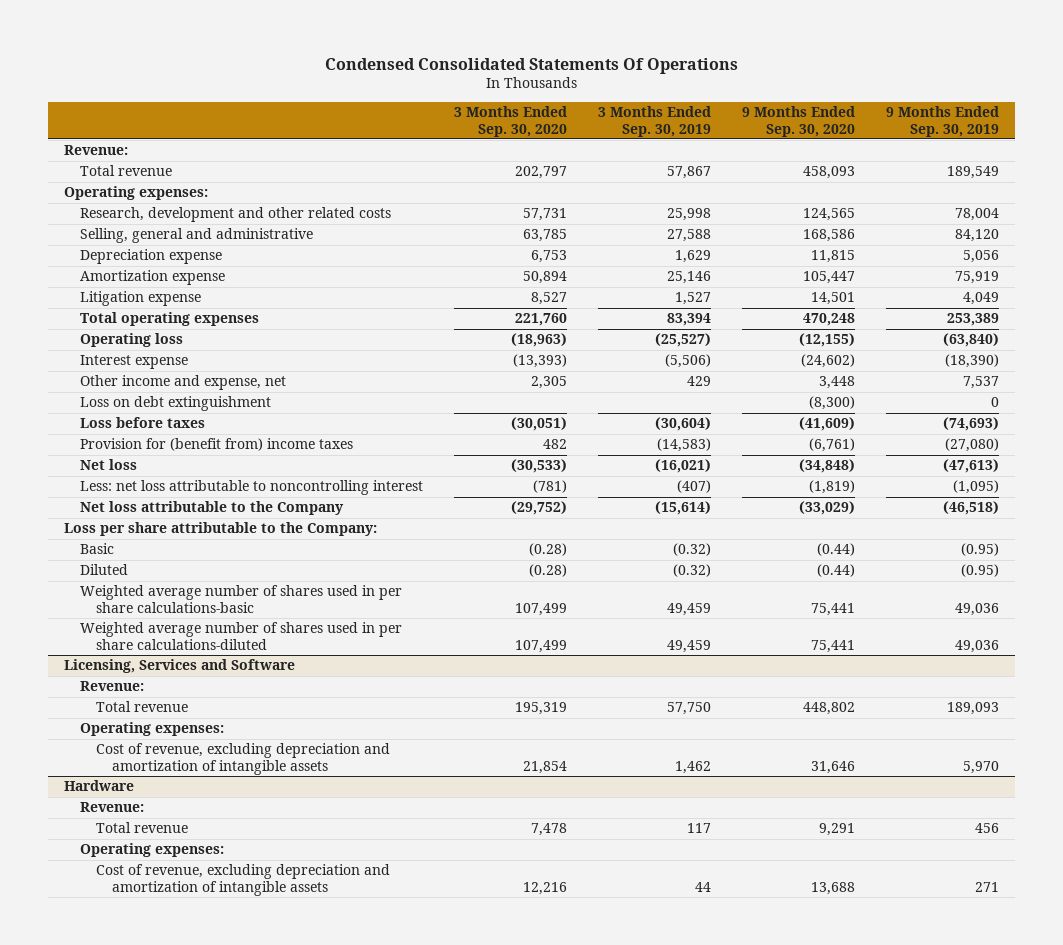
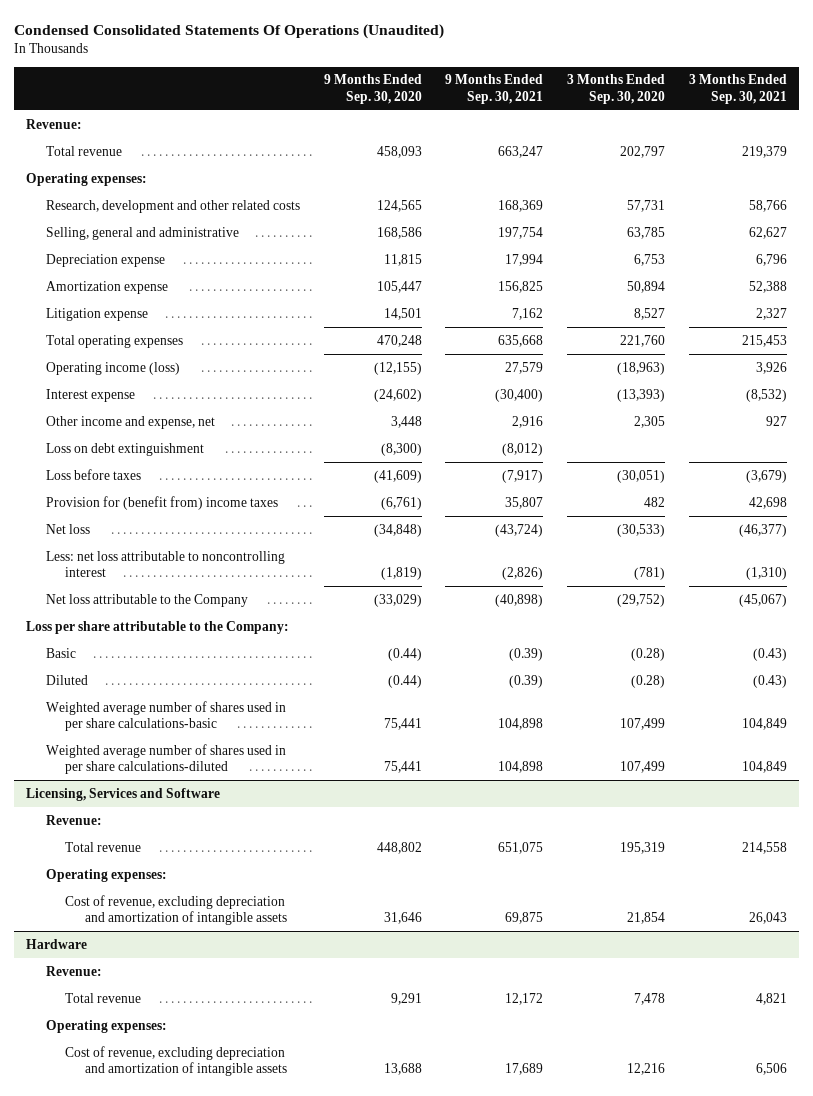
- Condensed Consolidated Statements Of Operations
+ Condensed Consolidated Statements Of Operations (Unaudited)
- | 3 Months Ended Sep. 30, 2020 | 3 Months Ended Sep. 30, 2019 | 9 Months Ended Sep. 30, 2020 | 9 Months Ended Sep. 30, 2019
+ | 9 Months Ended Sep. 30, 2020 | 9 Months Ended Sep. 30, 2021 | 3 Months Ended Sep. 30, 2020 | 3 Months Ended Sep. 30, 2021
- Operating loss | (18,963) | (25,527) | (12,155) | (63,840)
+ Operating income (loss) | (12,155) | 27,579 | (18,963) | 3,926

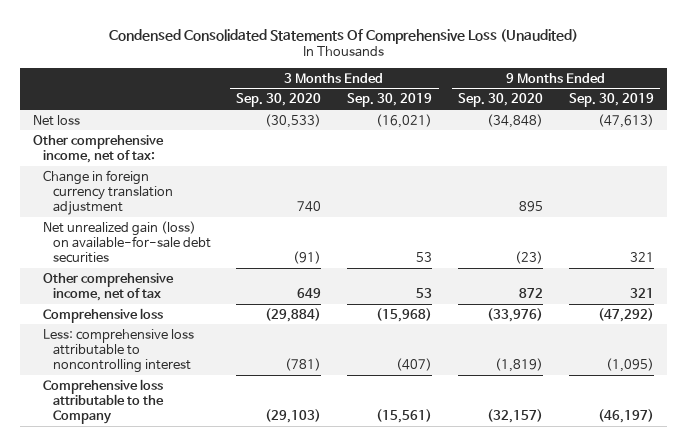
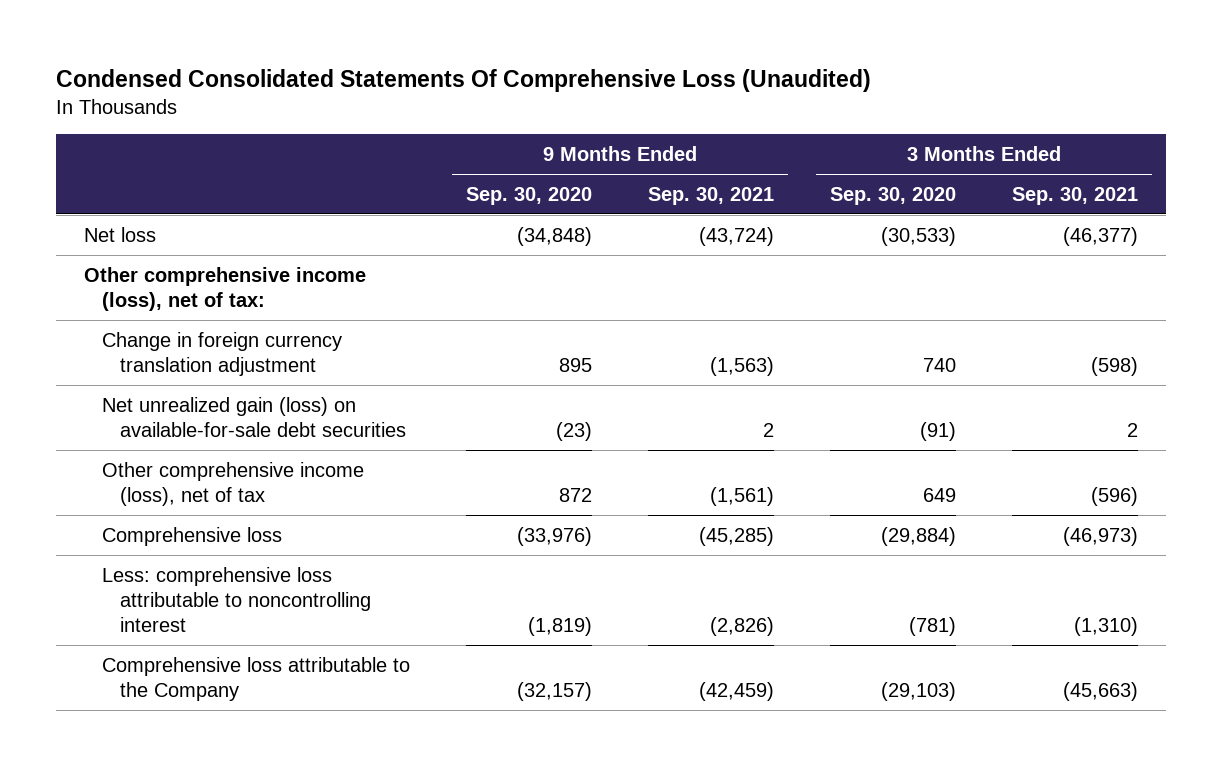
- | 3 Months Ended Sep. 30, 2020 | 3 Months Ended Sep. 30, 2019 | 9 Months Ended Sep. 30, 2020 | 9 Months Ended Sep. 30, 2019
+ | 9 Months Ended Sep. 30, 2020 | 9 Months Ended Sep. 30, 2021 | 3 Months Ended Sep. 30, 2020 | 3 Months Ended Sep. 30, 2021
- Other comprehensive income, net of tax:
+ Other comprehensive income (loss), net of tax:
- Other comprehensive income, net of tax | 649 | 53 | 872 | 321
+ Other comprehensive income (loss), net of tax | 872 | (1,561) | 649 | (596)

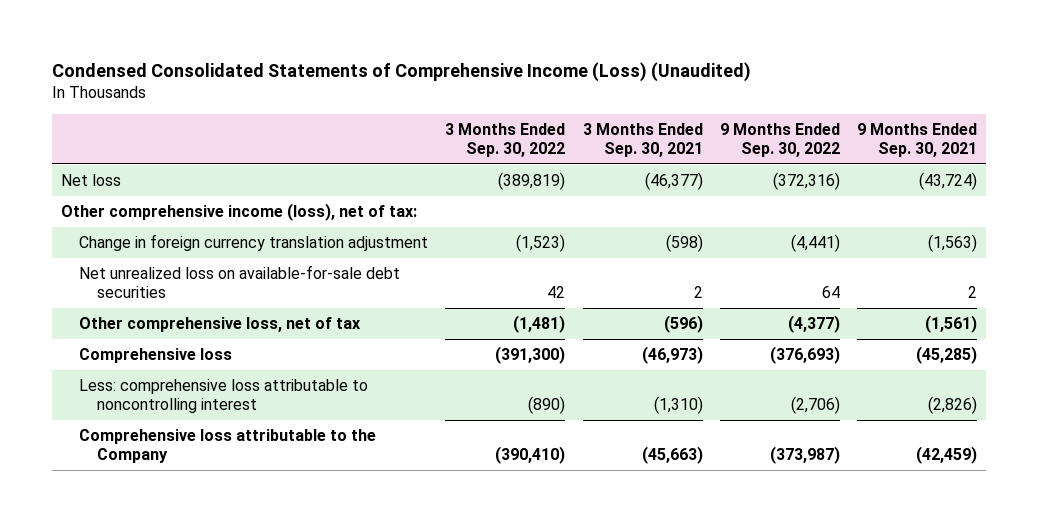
- Condensed Consolidated Statements Of Comprehensive Loss (Unaudited)
+ Condensed Consolidated Statements of Comprehensive Income (Loss) (Unaudited)
- | 9 Months Ended Sep. 30, 2020 | 9 Months Ended Sep. 30, 2021 | 3 Months Ended Sep. 30, 2020 | 3 Months Ended Sep. 30, 2021
+ | 3 Months Ended Sep. 30, 2022 | 3 Months Ended Sep. 30, 2021 | 9 Months Ended Sep. 30, 2022 | 9 Months Ended Sep. 30, 2021
- Net unrealized gain (loss) on available-for-sale debt securities | (23) | 2 | (91) | 2
- Other comprehensive income (loss), net of tax | 872 | (1,561) | 649 | (596)
+ Net unrealized loss on available-for-sale debt securities | 42 | 2 | 64 | 2
+ Other comprehensive loss, net of tax | (1,481) | (596) | (4,377) | (1,561)

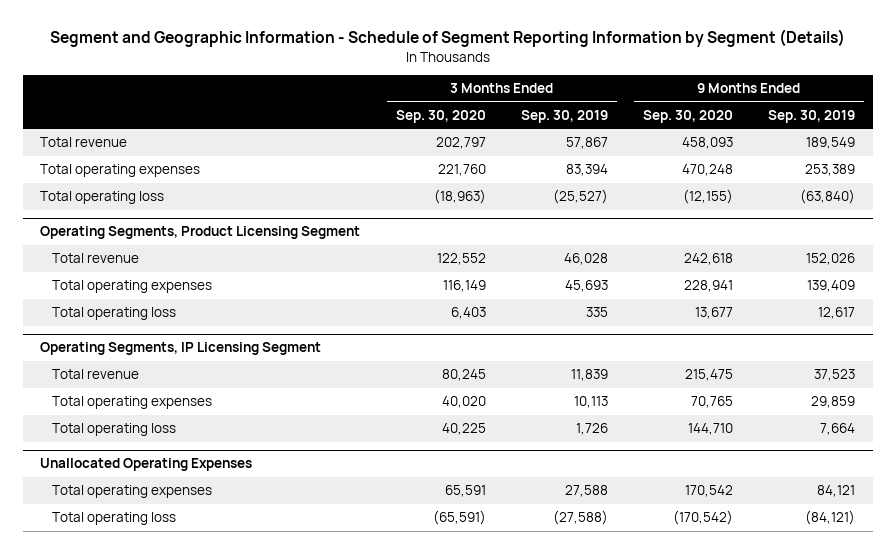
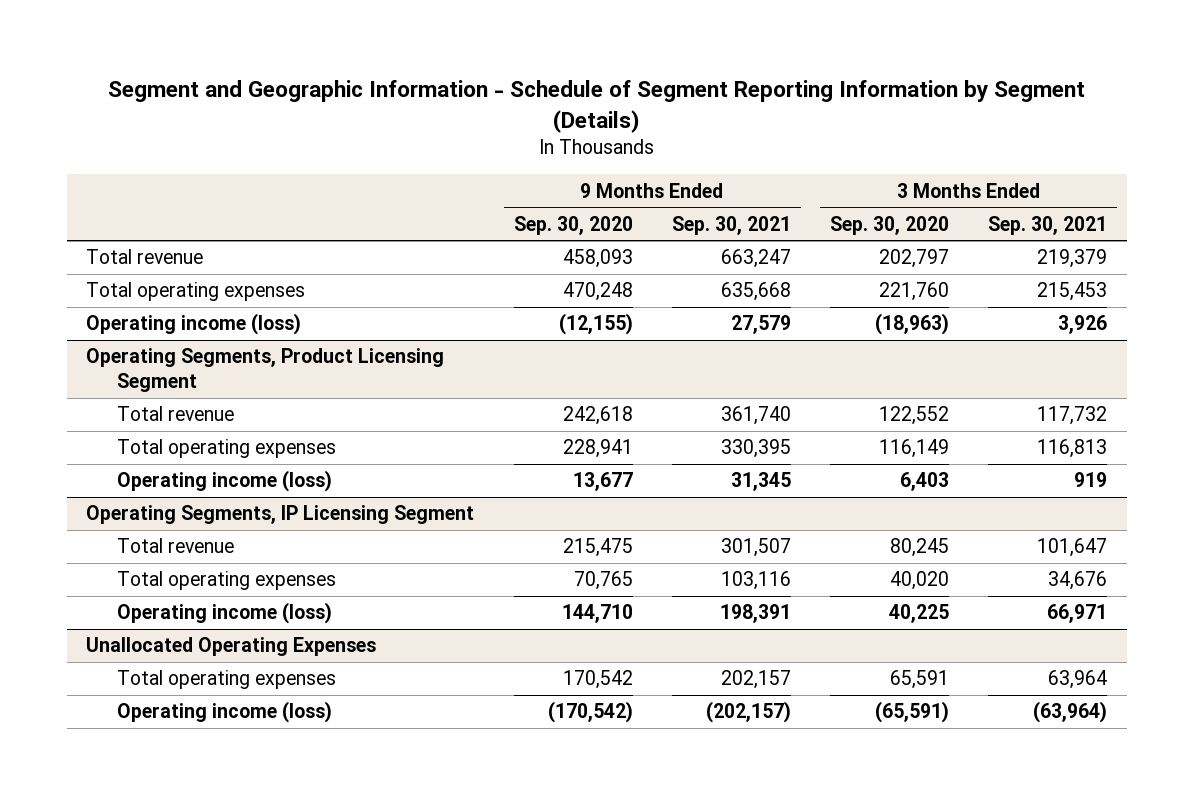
- | 3 Months Ended Sep. 30, 2020 | 3 Months Ended Sep. 30, 2019 | 9 Months Ended Sep. 30, 2020 | 9 Months Ended Sep. 30, 2019
+ | 9 Months Ended Sep. 30, 2020 | 9 Months Ended Sep. 30, 2021 | 3 Months Ended Sep. 30, 2020 | 3 Months Ended Sep. 30, 2021
- Total operating loss | (18,963) | (25,527) | (12,155) | (63,840)
+ Operating income (loss) | (12,155) | 27,579 | (18,963) | 3,926
@ Operating Segments, Product Licensing Segment
- Total operating loss | 6,403 | 335 | 13,677 | 12,617
+ Operating income (loss) | 13,677 | 31,345 | 6,403 | 919
@ Operating Segments, IP Licensing Segment
- Total operating loss | 40,225 | 1,726 | 144,710 | 7,664
+ Operating income (loss) | 144,710 | 198,391 | 40,225 | 66,971
@ Unallocated Operating Expenses
- Total operating loss | (65,591) | (27,588) | (170,542) | (84,121)
+ Operating income (loss) | (170,542) | (202,157) | (65,591) | (63,964)

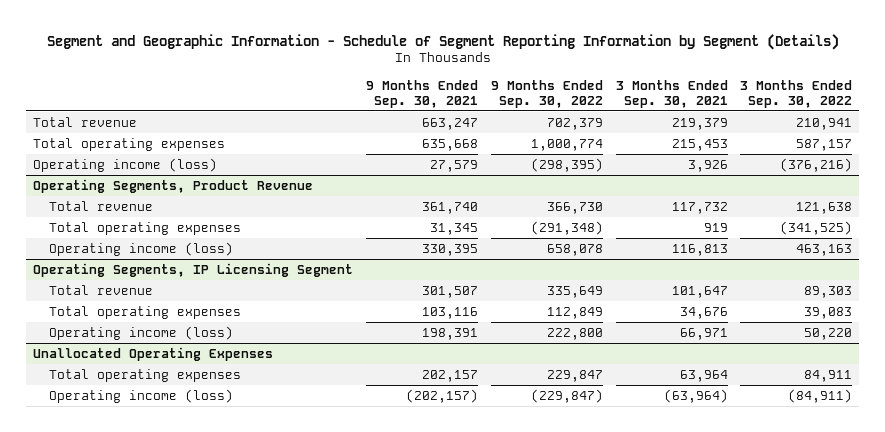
- | 9 Months Ended Sep. 30, 2020 | 9 Months Ended Sep. 30, 2021 | 3 Months Ended Sep. 30, 2020 | 3 Months Ended Sep. 30, 2021
+ | 9 Months Ended Sep. 30, 2021 | 9 Months Ended Sep. 30, 2022 | 3 Months Ended Sep. 30, 2021 | 3 Months Ended Sep. 30, 2022
- Operating Segments, Product Licensing Segment
+ Operating Segments, Product Revenue
- Total operating expenses | 228,941 | 330,395 | 116,149 | 116,813
- Operating income (loss) | 13,677 | 31,345 | 6,403 | 919
+ Total operating expenses | 31,345 | (291,348) | 919 | (341,525)
+ Operating income (loss) | 330,395 | 658,078 | 116,813 | 463,163

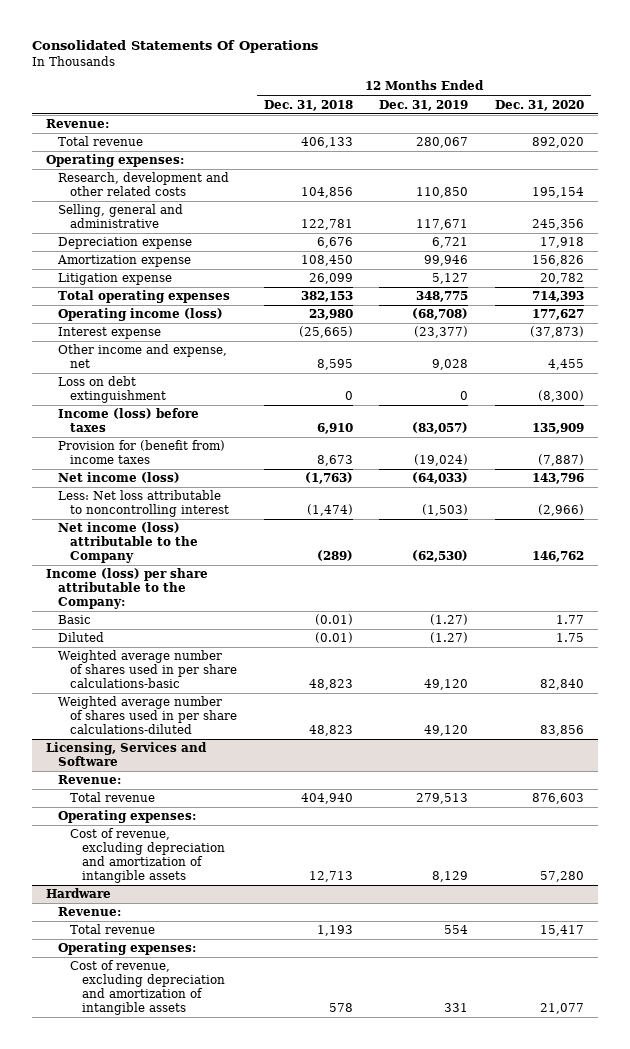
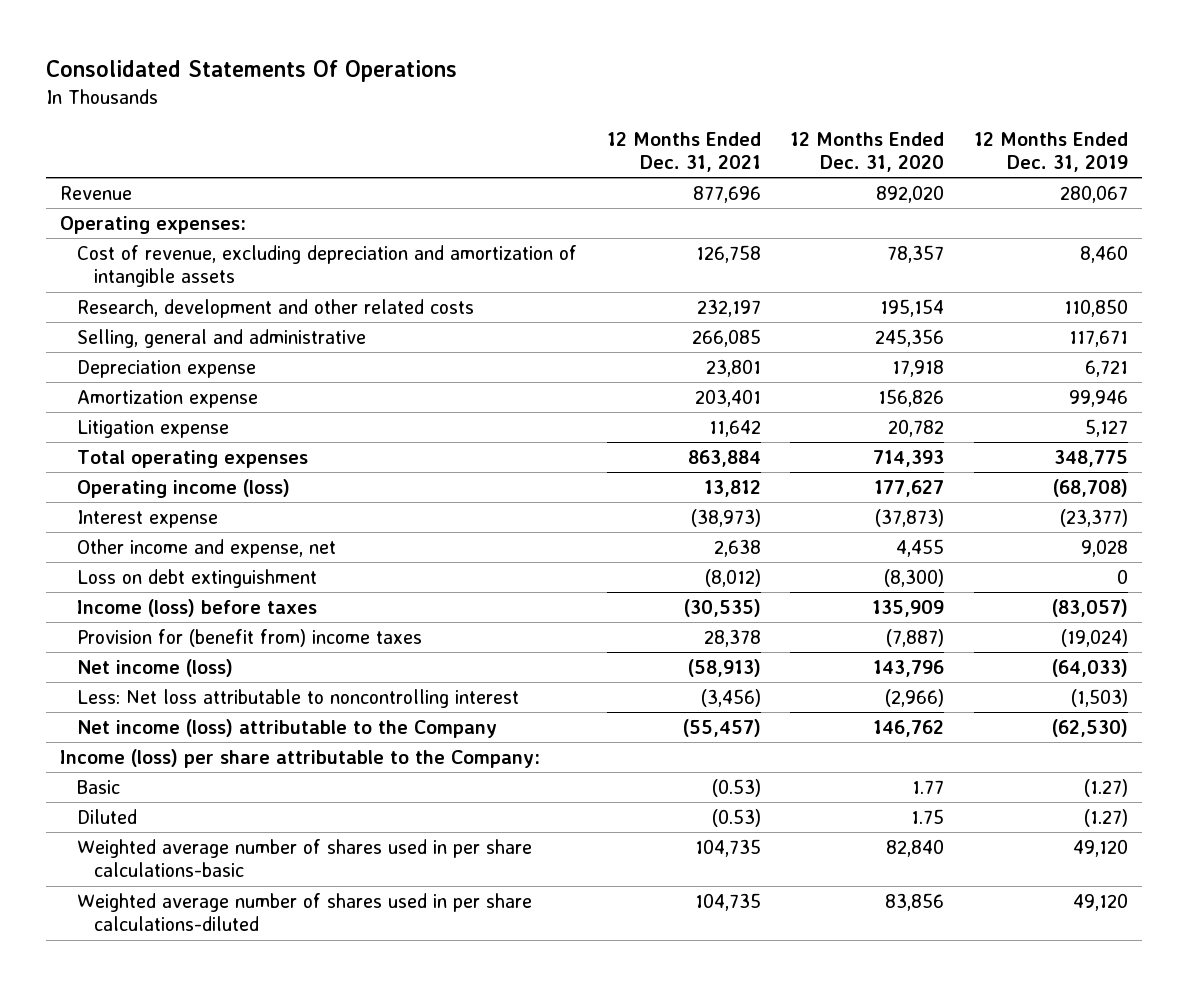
- | 12 Months Ended Dec. 31, 2018 | 12 Months Ended Dec. 31, 2019 | 12 Months Ended Dec. 31, 2020
+ | 12 Months Ended Dec. 31, 2021 | 12 Months Ended Dec. 31, 2020 | 12 Months Ended Dec. 31, 2019
- Revenue:
- Total revenue | 406,133 | 280,067 | 892,020
+ Revenue | 877,696 | 892,020 | 280,067
+ Cost of revenue, excluding depreciation and amortization of intangible assets | 126,758 | 78,357 | 8,460
- Licensing, Services and Software
- Revenue:
- Total revenue | 404,940 | 279,513 | 876,603
- Operating expenses:
- Cost of revenue, excluding depreciation and amortization of intangible assets | 12,713 | 8,129 | 57,280
- Hardware
- Revenue:
- Total revenue | 1,193 | 554 | 15,417
- Operating expenses:
- Cost of revenue, excluding depreciation and amortization of intangible assets | 578 | 331 | 21,077

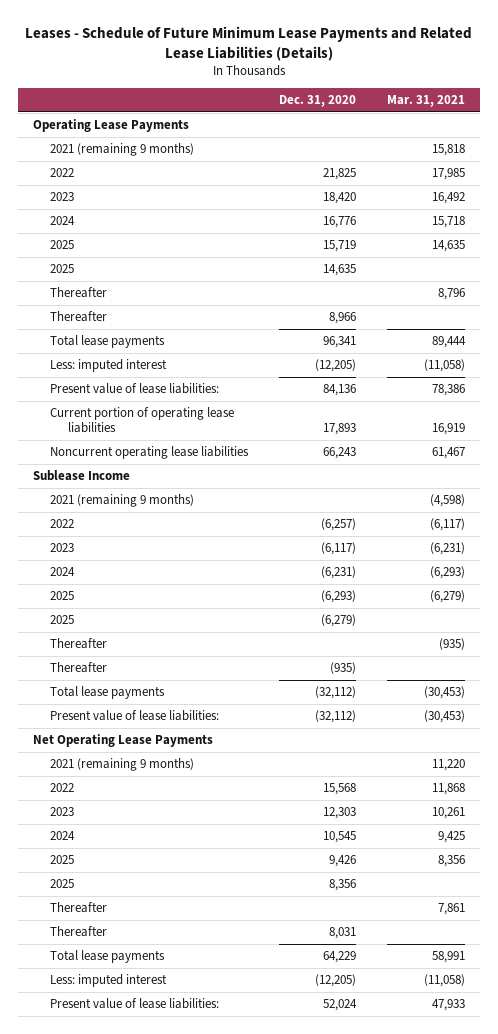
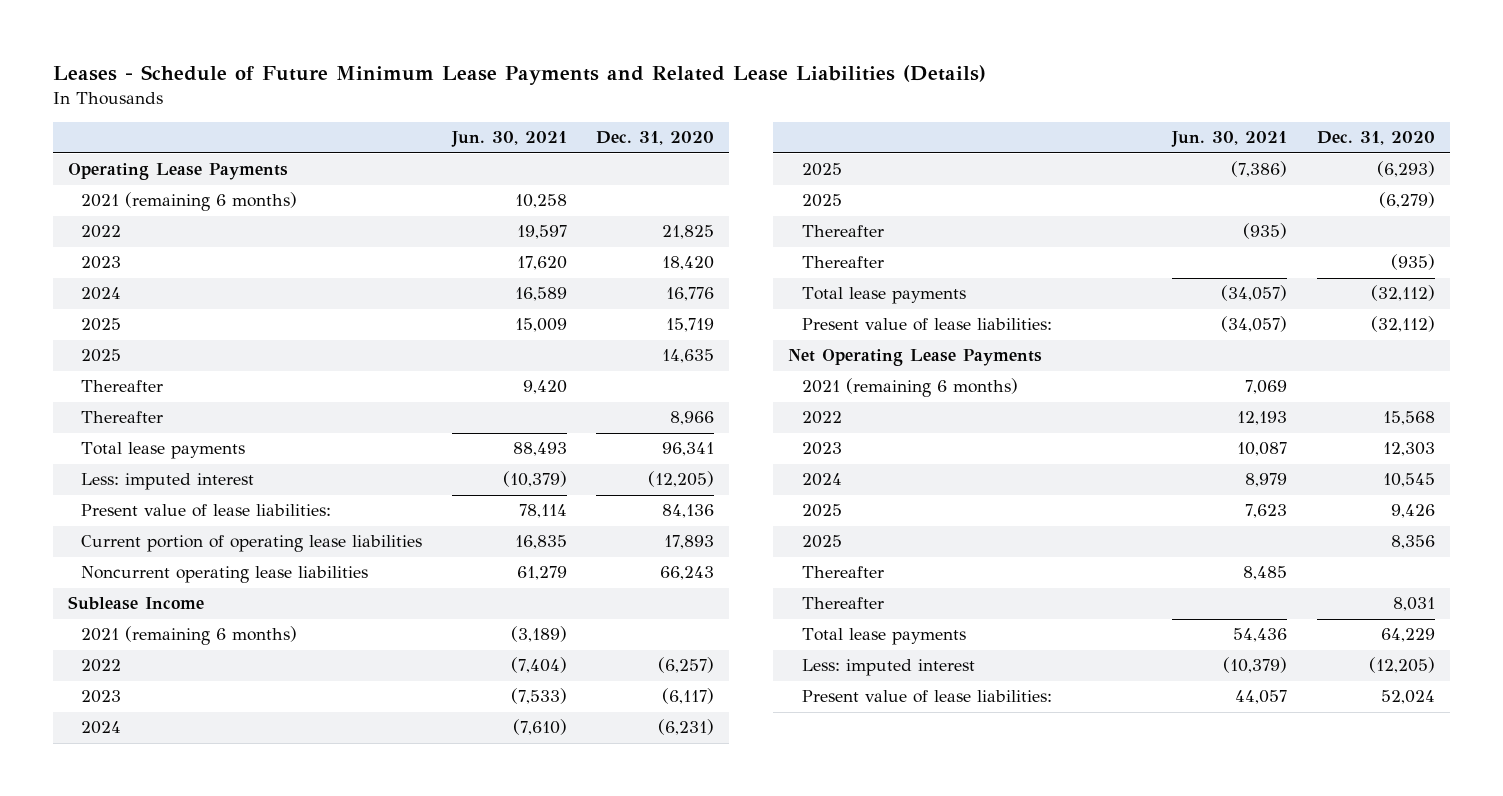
- | Dec. 31, 2020 | Mar. 31, 2021
+ | Jun. 30, 2021 | Dec. 31, 2020
- 2021 (remaining 9 months) | | 15,818
+ 2021 (remaining 6 months) | 10,258 |
- 2021 (remaining 9 months) | | (4,598)
+ 2021 (remaining 6 months) | (3,189) |
- 2021 (remaining 9 months) | | 11,220
+ 2021 (remaining 6 months) | 7,069 |

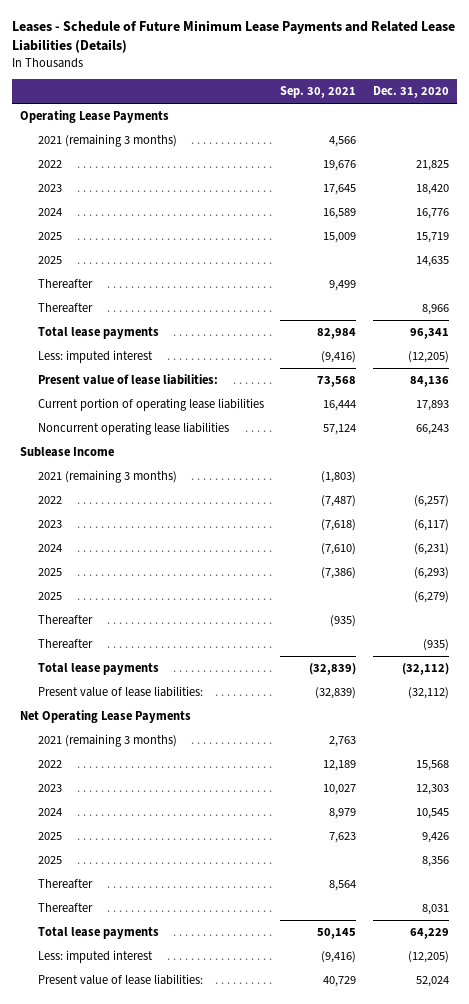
- | Jun. 30, 2021 | Dec. 31, 2020
+ | Sep. 30, 2021 | Dec. 31, 2020
- 2021 (remaining 6 months) | 10,258 |
+ 2021 (remaining 3 months) | 4,566 |
- 2021 (remaining 6 months) | (3,189) |
+ 2021 (remaining 3 months) | (1,803) |
- 2021 (remaining 6 months) | 7,069 |
+ 2021 (remaining 3 months) | 2,763 |

